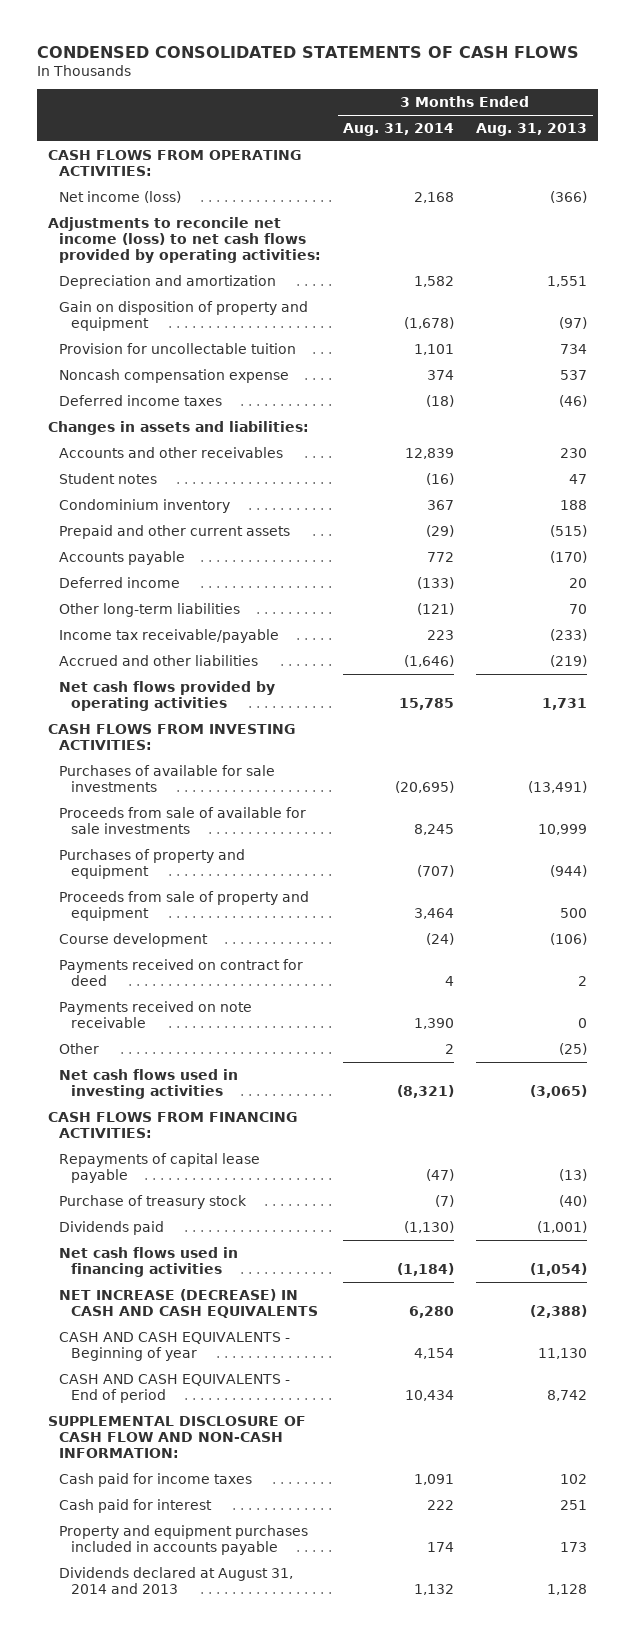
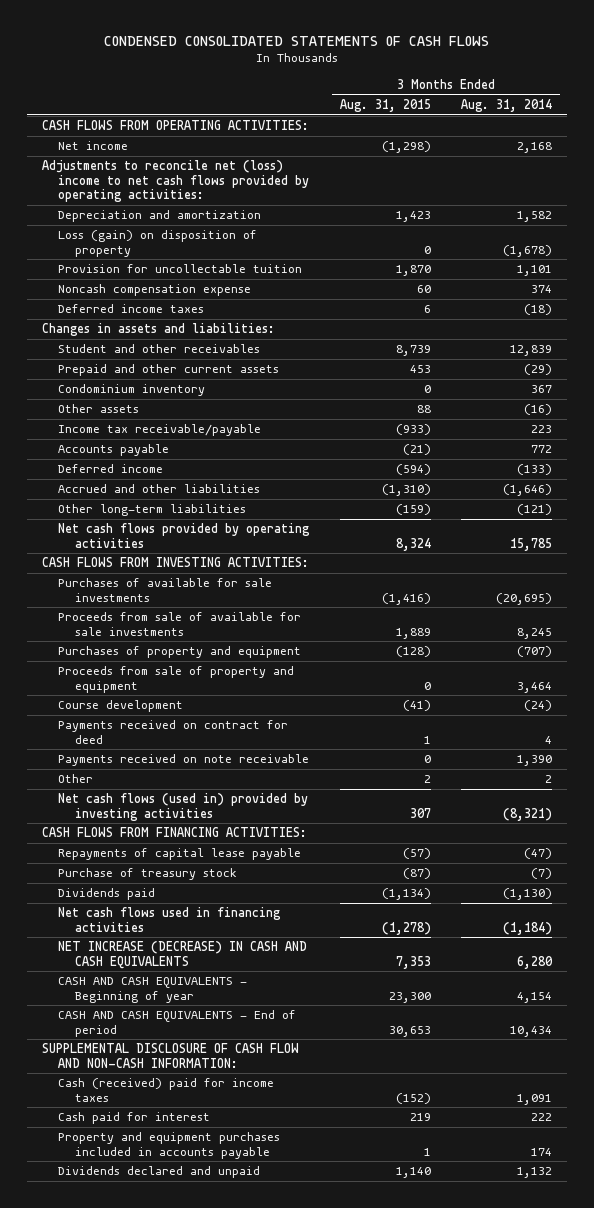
- | 3 Months Ended Aug. 31, 2014 | 3 Months Ended Aug. 31, 2013
+ | 3 Months Ended Aug. 31, 2015 | 3 Months Ended Aug. 31, 2014
- Net income (loss) | 2,168 | (366)
- Adjustments to reconcile net income (loss) to net cash flows provided by operating activities:
+ Net income | (1,298) | 2,168
+ Adjustments to reconcile net (loss) income to net cash flows provided by operating activities:
- Gain on disposition of property and equipment | (1,678) | (97)
+ Loss (gain) on disposition of property | 0 | (1,678)
- Accounts and other receivables | 12,839 | 230
- Student notes | (16) | 47
+ Student and other receivables | 8,739 | 12,839
moved down: Condominium inventory | 0 | 367
+ Other assets | 88 | (16)
moved up: Income tax receivable/payable | (933) | 223
moved down: Other long-term liabilities | (159) | (121)
- Net cash flows used in investing activities | (8,321) | (3,065)
+ Net cash flows (used in) provided by investing activities | 307 | (8,321)
- Cash paid for income taxes | 1,091 | 102
+ Cash (received) paid for income taxes | (152) | 1,091
- Dividends declared at August 31, 2014 and 2013 | 1,132 | 1,128
+ Dividends declared and unpaid | 1,140 | 1,132

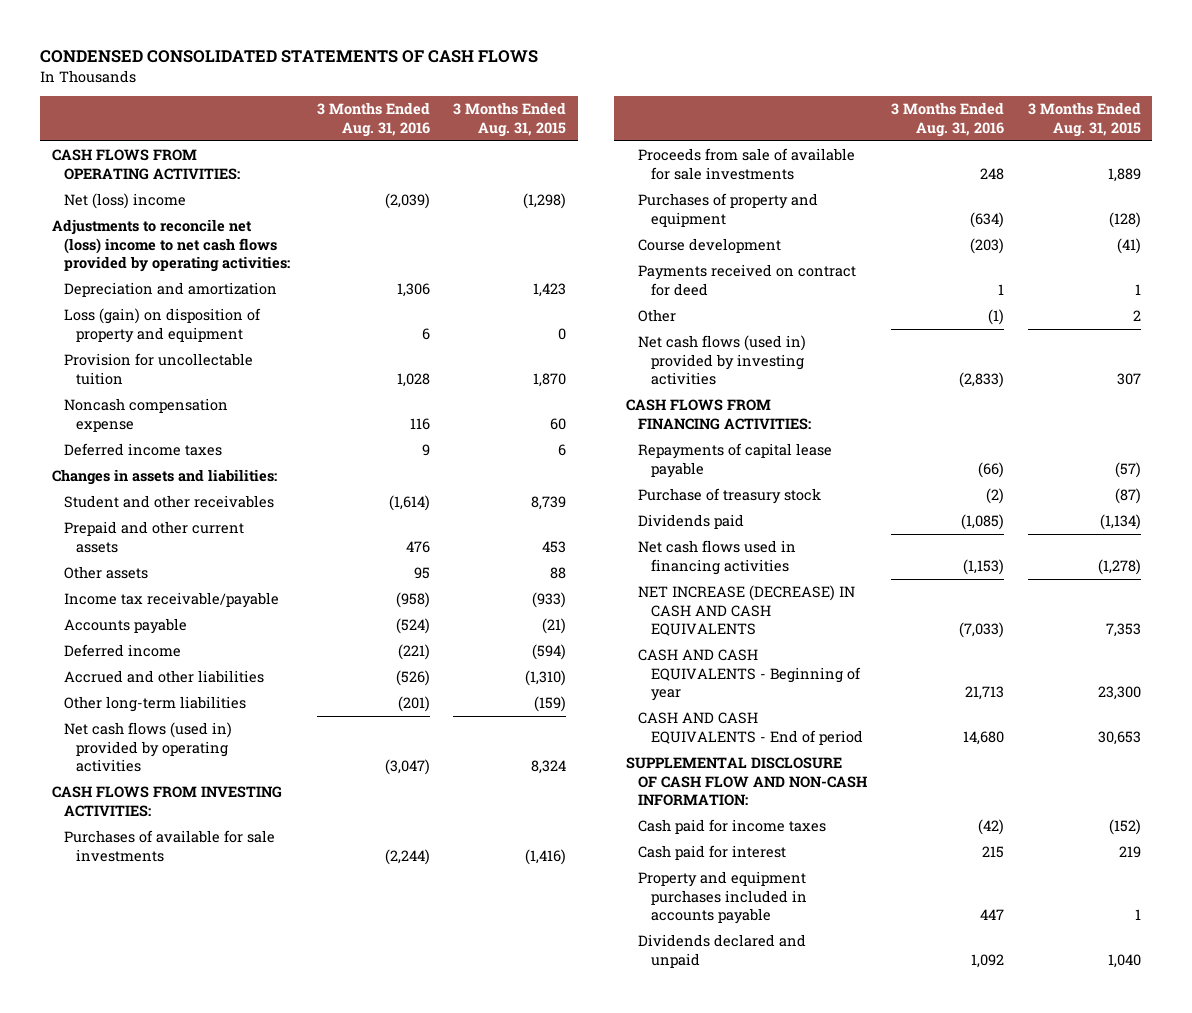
- | 3 Months Ended Aug. 31, 2015 | 3 Months Ended Aug. 31, 2014
+ | 3 Months Ended Aug. 31, 2016 | 3 Months Ended Aug. 31, 2015
- Net income | (1,298) | 2,168
+ Net (loss) income | (2,039) | (1,298)
- Loss (gain) on disposition of property | 0 | (1,678)
+ Loss (gain) on disposition of property and equipment | 6 | 0
- Condominium inventory | 0 | 367
- Net cash flows provided by operating activities | 8,324 | 15,785
+ Net cash flows (used in) provided by operating activities | (3,047) | 8,324
- Proceeds from sale of property and equipment | 0 | 3,464
- Payments received on note receivable | 0 | 1,390
- Cash (received) paid for income taxes | (152) | 1,091
+ Cash paid for income taxes | (42) | (152)
- Dividends declared and unpaid | 1,140 | 1,132
+ Dividends declared and unpaid | 1,092 | 1,040

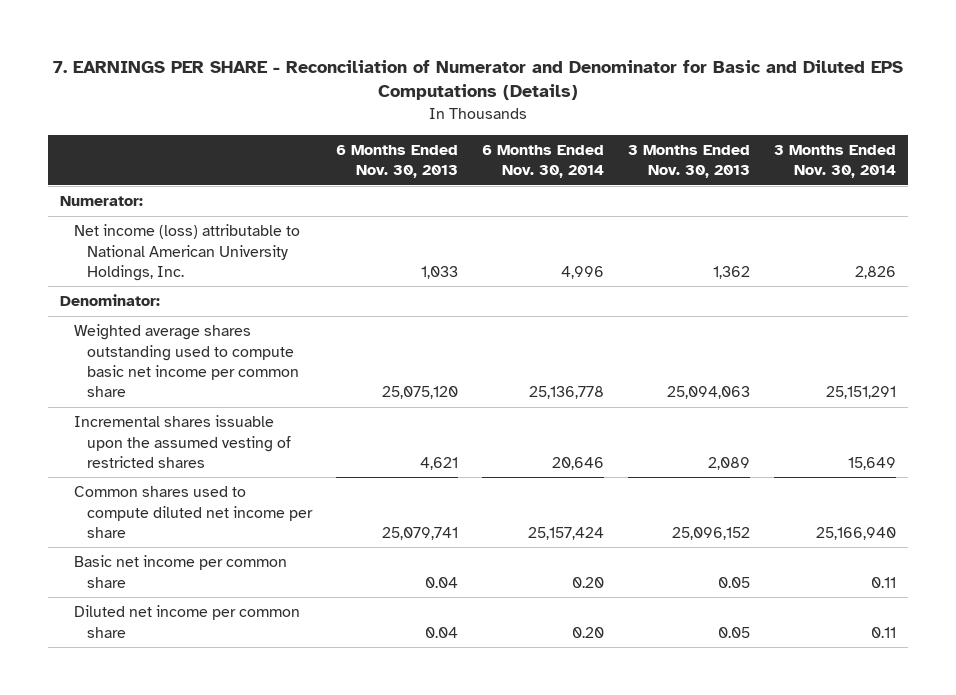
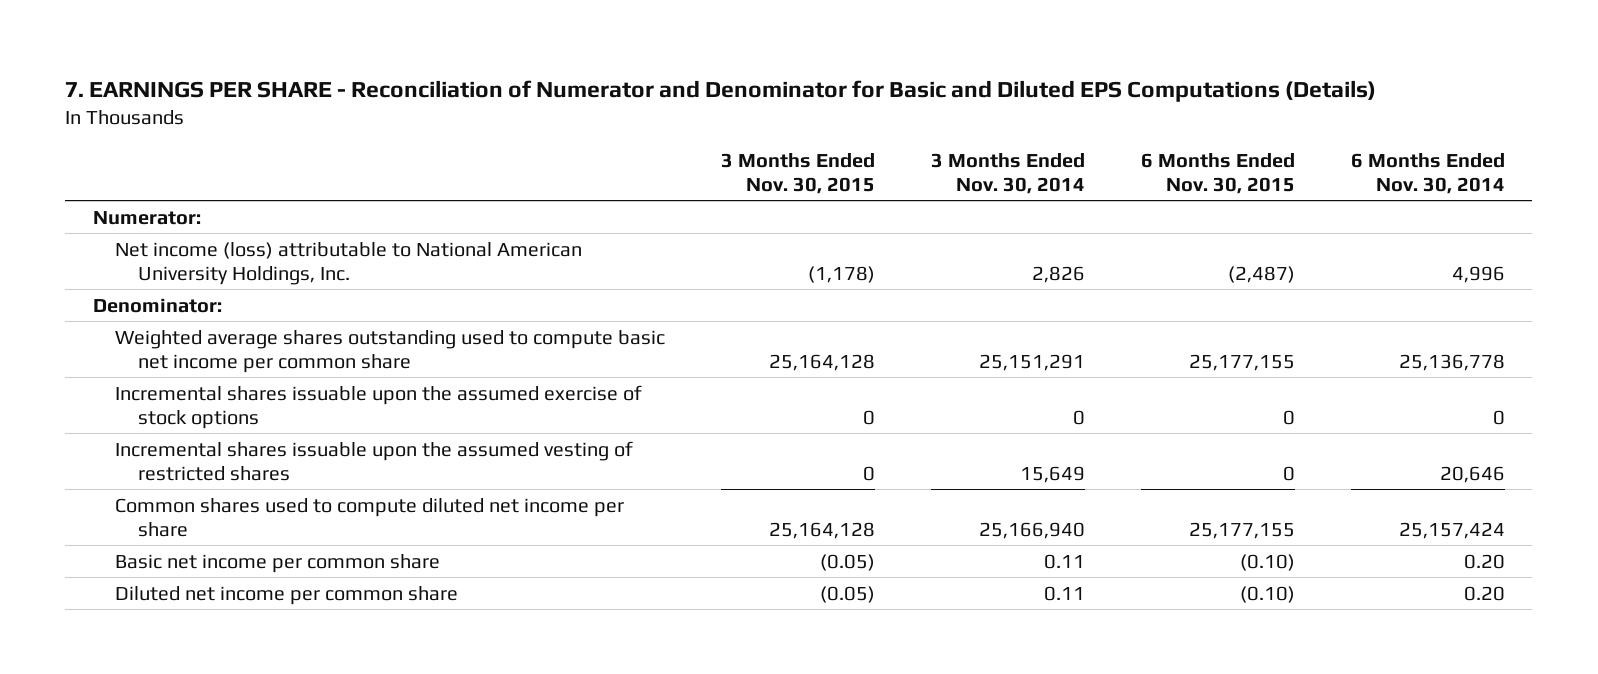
- | 6 Months Ended Nov. 30, 2013 | 6 Months Ended Nov. 30, 2014 | 3 Months Ended Nov. 30, 2013 | 3 Months Ended Nov. 30, 2014
+ | 3 Months Ended Nov. 30, 2015 | 3 Months Ended Nov. 30, 2014 | 6 Months Ended Nov. 30, 2015 | 6 Months Ended Nov. 30, 2014
+ Incremental shares issuable upon the assumed exercise of stock options | 0 | 0 | 0 | 0

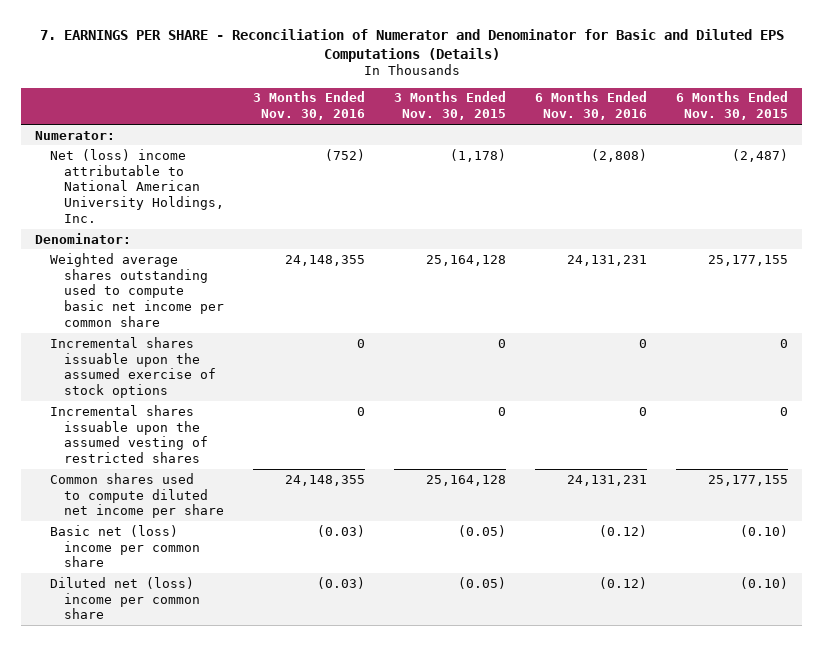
- | 3 Months Ended Nov. 30, 2015 | 3 Months Ended Nov. 30, 2014 | 6 Months Ended Nov. 30, 2015 | 6 Months Ended Nov. 30, 2014
+ | 3 Months Ended Nov. 30, 2016 | 3 Months Ended Nov. 30, 2015 | 6 Months Ended Nov. 30, 2016 | 6 Months Ended Nov. 30, 2015
- Net income (loss) attributable to National American University Holdings, Inc. | (1,178) | 2,826 | (2,487) | 4,996
+ Net (loss) income attributable to National American University Holdings, Inc. | (752) | (1,178) | (2,808) | (2,487)
- Basic net income per common share | (0.05) | 0.11 | (0.10) | 0.20
- Diluted net income per common share | (0.05) | 0.11 | (0.10) | 0.20
+ Basic net (loss) income per common share | (0.03) | (0.05) | (0.12) | (0.10)
+ Diluted net (loss) income per common share | (0.03) | (0.05) | (0.12) | (0.10)

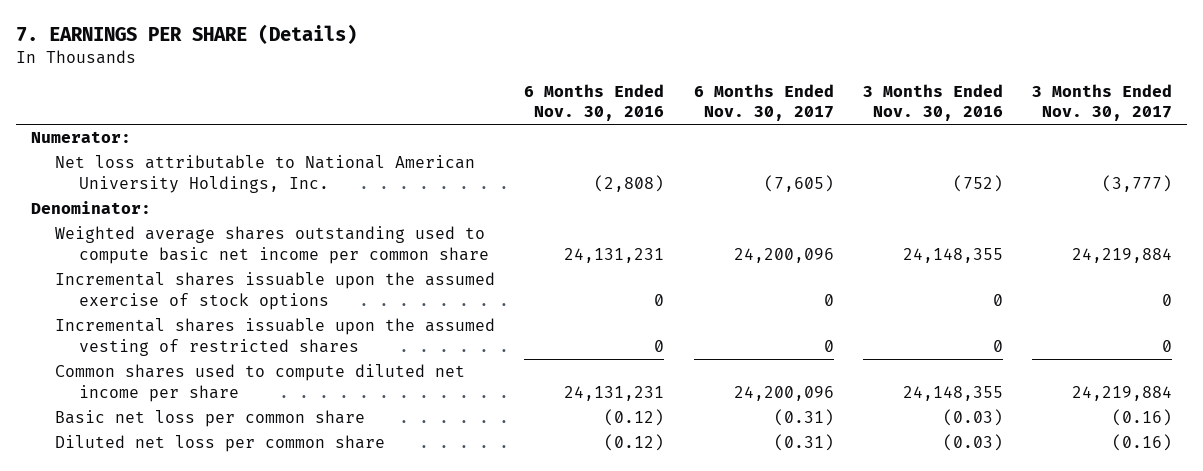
- 7. EARNINGS PER SHARE - Reconciliation of Numerator and Denominator for Basic and Diluted EPS Computations (Details)
+ 7. EARNINGS PER SHARE (Details)
- | 3 Months Ended Nov. 30, 2016 | 3 Months Ended Nov. 30, 2015 | 6 Months Ended Nov. 30, 2016 | 6 Months Ended Nov. 30, 2015
+ | 6 Months Ended Nov. 30, 2016 | 6 Months Ended Nov. 30, 2017 | 3 Months Ended Nov. 30, 2016 | 3 Months Ended Nov. 30, 2017
- Net (loss) income attributable to National American University Holdings, Inc. | (752) | (1,178) | (2,808) | (2,487)
+ Net loss attributable to National American University Holdings, Inc. | (2,808) | (7,605) | (752) | (3,777)
- Basic net (loss) income per common share | (0.03) | (0.05) | (0.12) | (0.10)
- Diluted net (loss) income per common share | (0.03) | (0.05) | (0.12) | (0.10)
+ Basic net loss per common share | (0.12) | (0.31) | (0.03) | (0.16)
+ Diluted net loss per common share | (0.12) | (0.31) | (0.03) | (0.16)

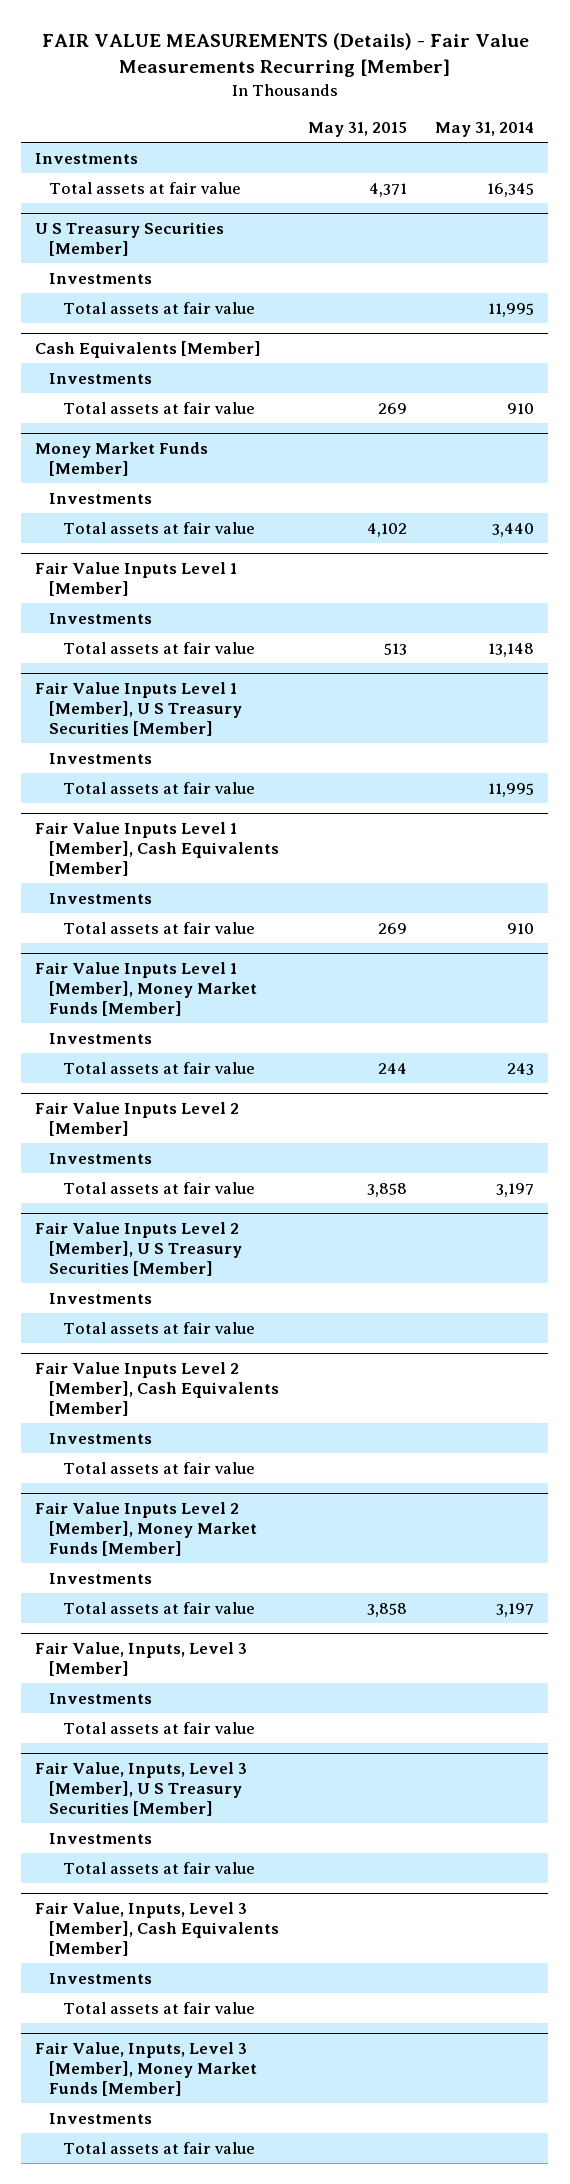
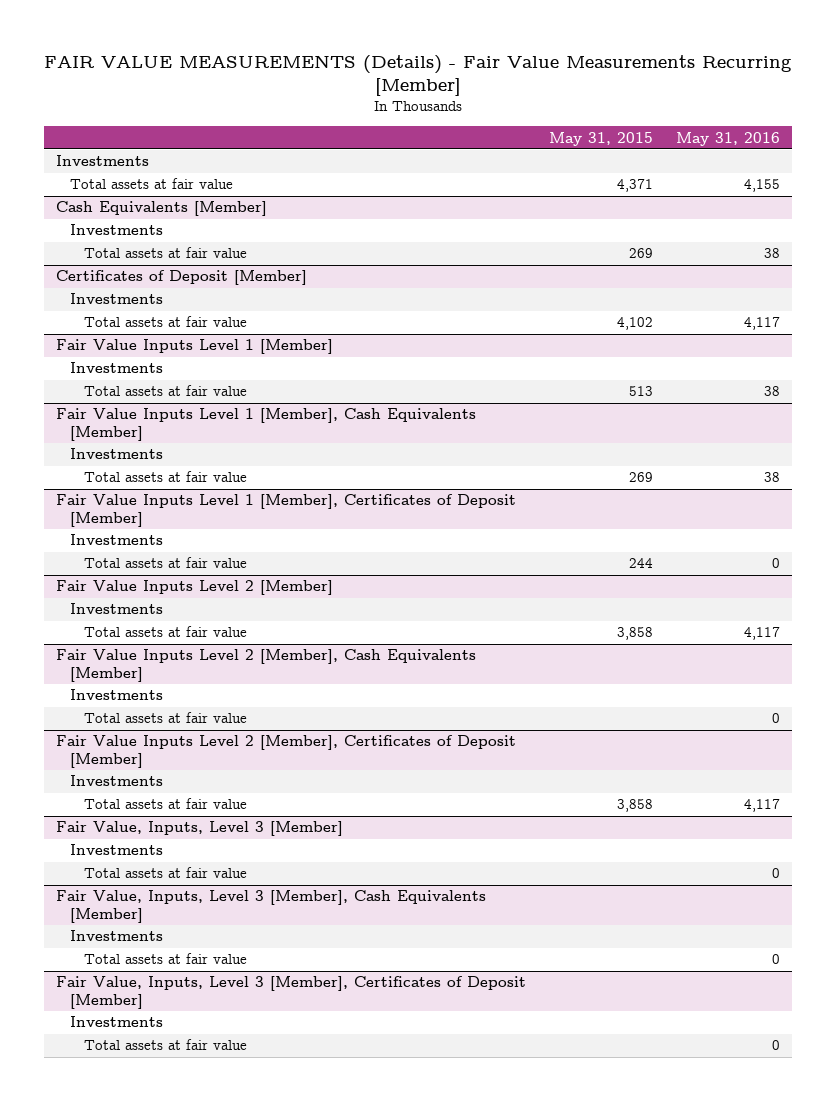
- | May 31, 2015 | May 31, 2014
+ | May 31, 2015 | May 31, 2016
- U S Treasury Securities [Member]
- Investments
- Total assets at fair value | | 11,995
- Money Market Funds [Member]
+ Certificates of Deposit [Member]
- Fair Value Inputs Level 1 [Member], U S Treasury Securities [Member]
- Investments
- Total assets at fair value | | 11,995
- Fair Value Inputs Level 1 [Member], Money Market Funds [Member]
+ Fair Value Inputs Level 1 [Member], Certificates of Deposit [Member]
- Fair Value Inputs Level 2 [Member], U S Treasury Securities [Member]
- Investments
- Total assets at fair value
- Fair Value Inputs Level 2 [Member], Money Market Funds [Member]
+ Fair Value Inputs Level 2 [Member], Certificates of Deposit [Member]
- Fair Value, Inputs, Level 3 [Member], U S Treasury Securities [Member]
- Investments
- Total assets at fair value
- Fair Value, Inputs, Level 3 [Member], Money Market Funds [Member]
+ Fair Value, Inputs, Level 3 [Member], Certificates of Deposit [Member]

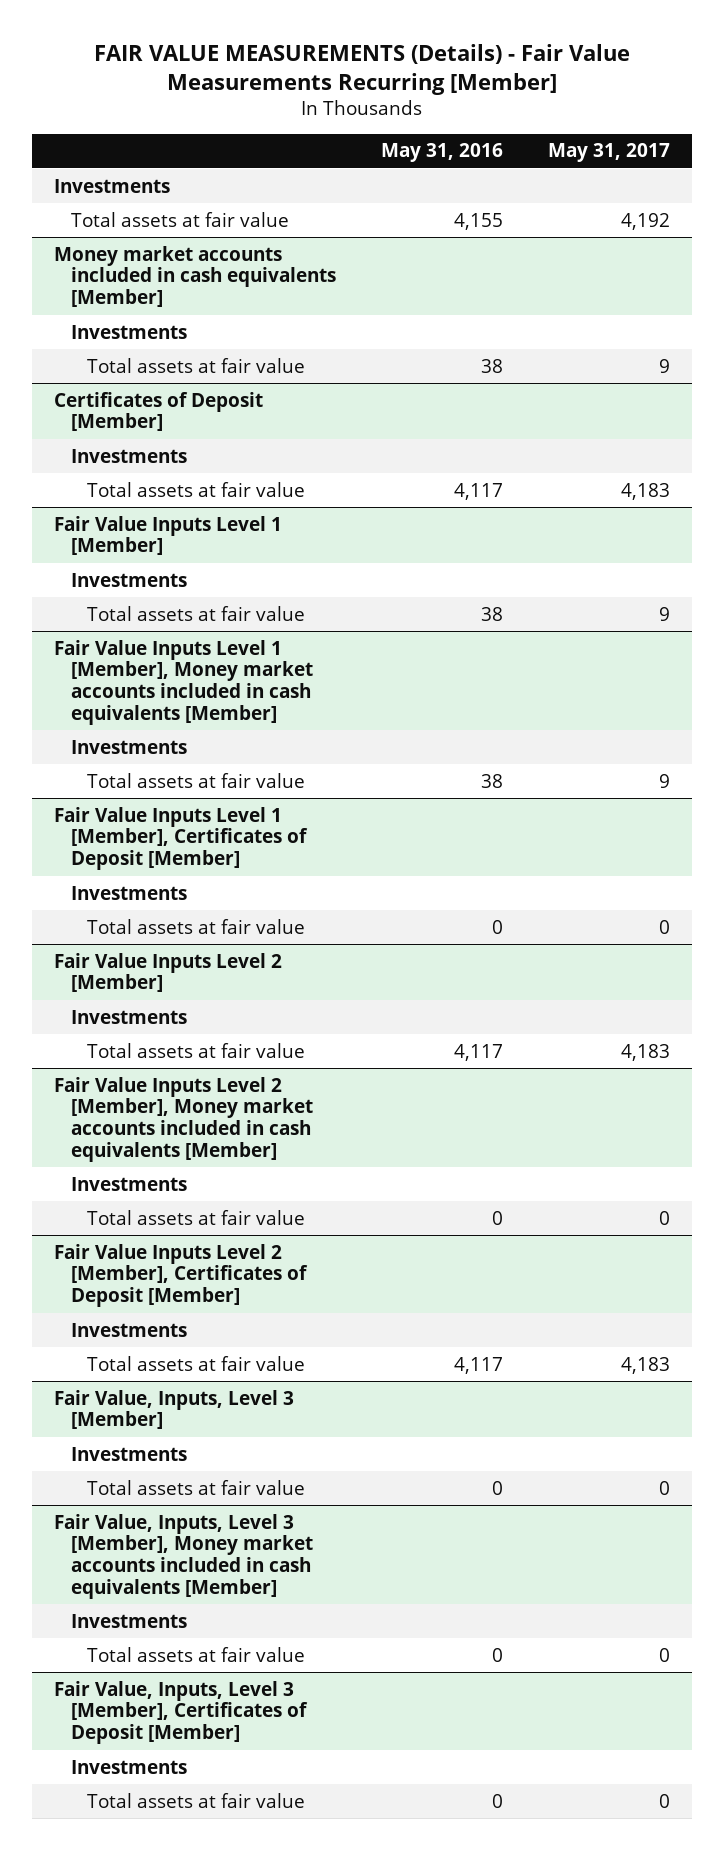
- | May 31, 2015 | May 31, 2016
+ | May 31, 2016 | May 31, 2017
- Cash Equivalents [Member]
+ Money market accounts included in cash equivalents [Member]
- Fair Value Inputs Level 1 [Member], Cash Equivalents [Member]
+ Fair Value Inputs Level 1 [Member], Money market accounts included in cash equivalents [Member]
- Fair Value Inputs Level 2 [Member], Cash Equivalents [Member]
+ Fair Value Inputs Level 2 [Member], Money market accounts included in cash equivalents [Member]
- Fair Value, Inputs, Level 3 [Member], Cash Equivalents [Member]
+ Fair Value, Inputs, Level 3 [Member], Money market accounts included in cash equivalents [Member]

